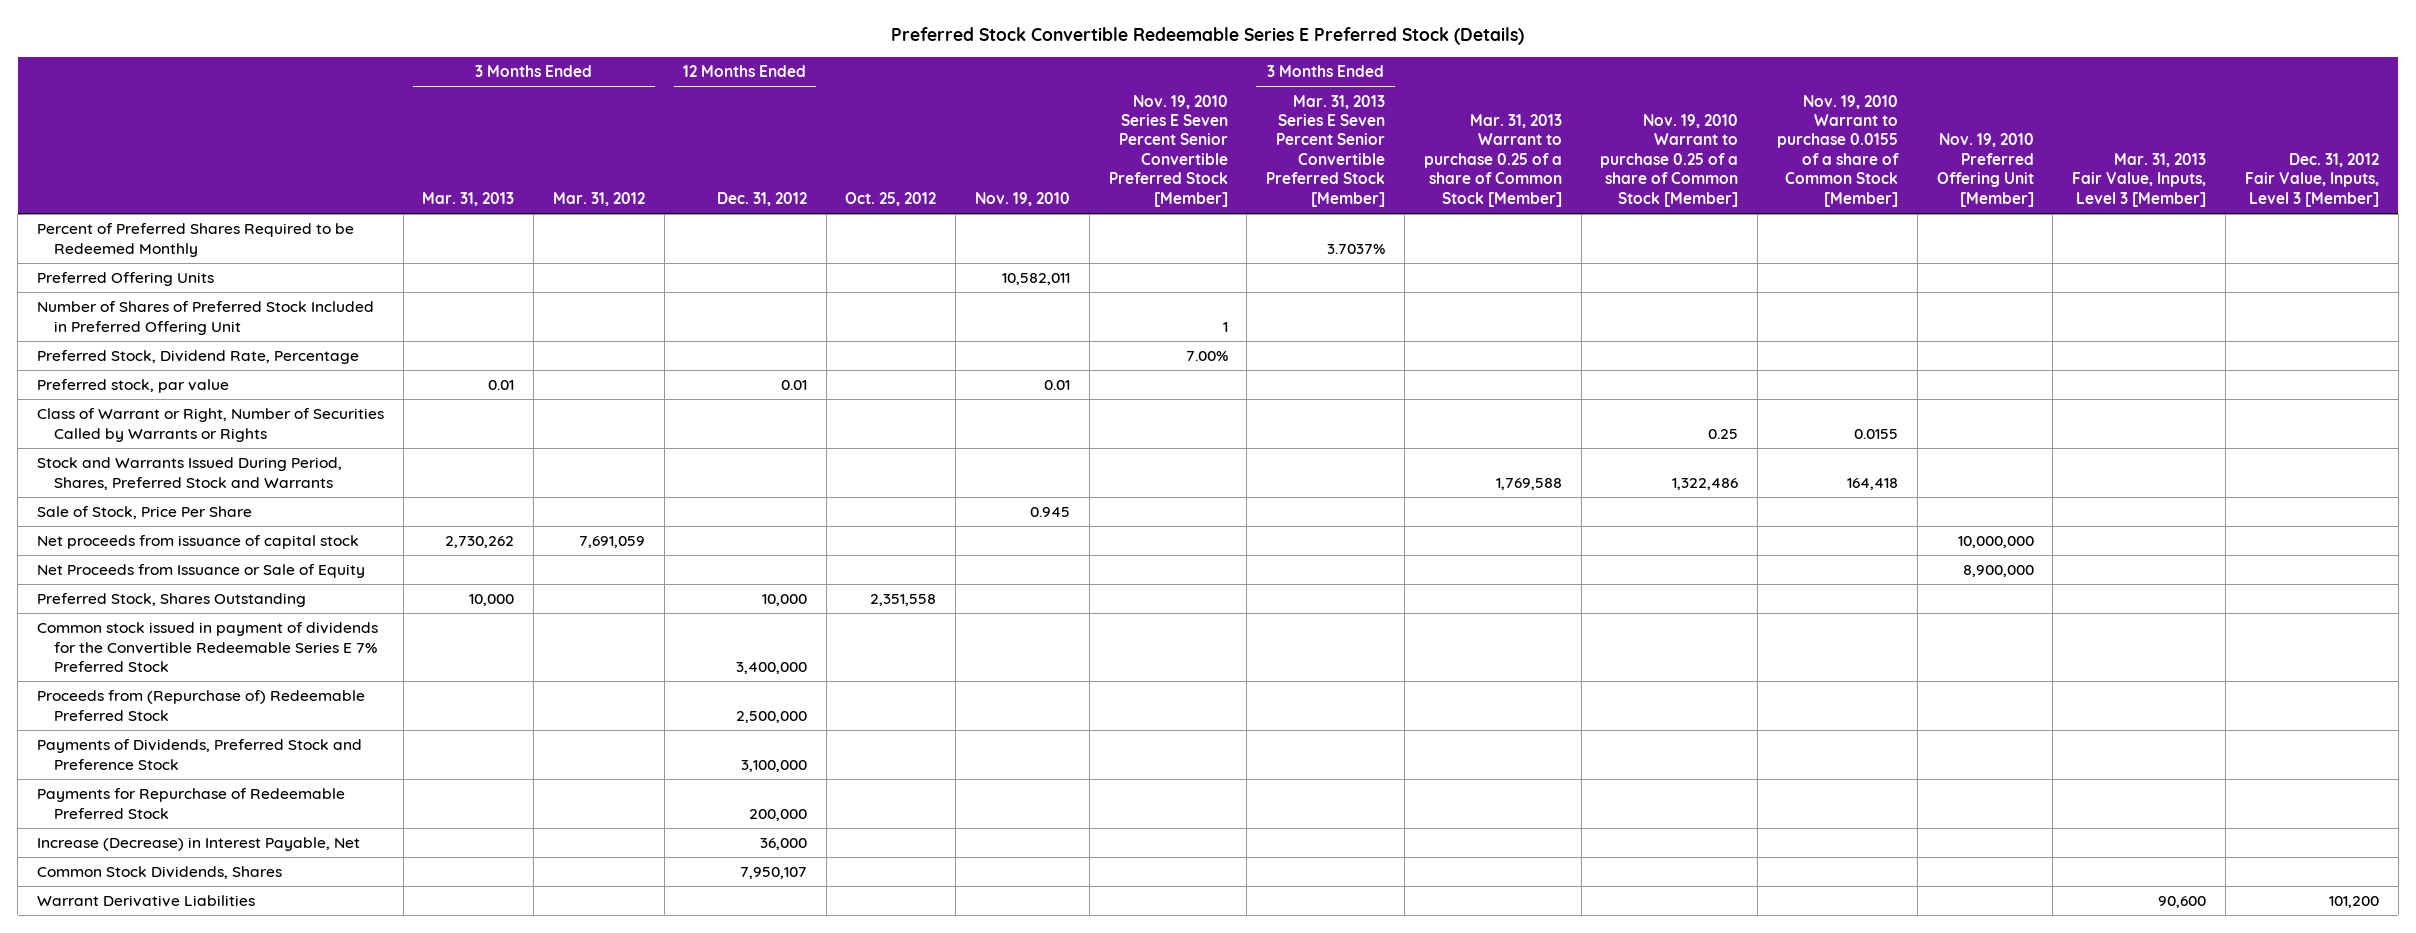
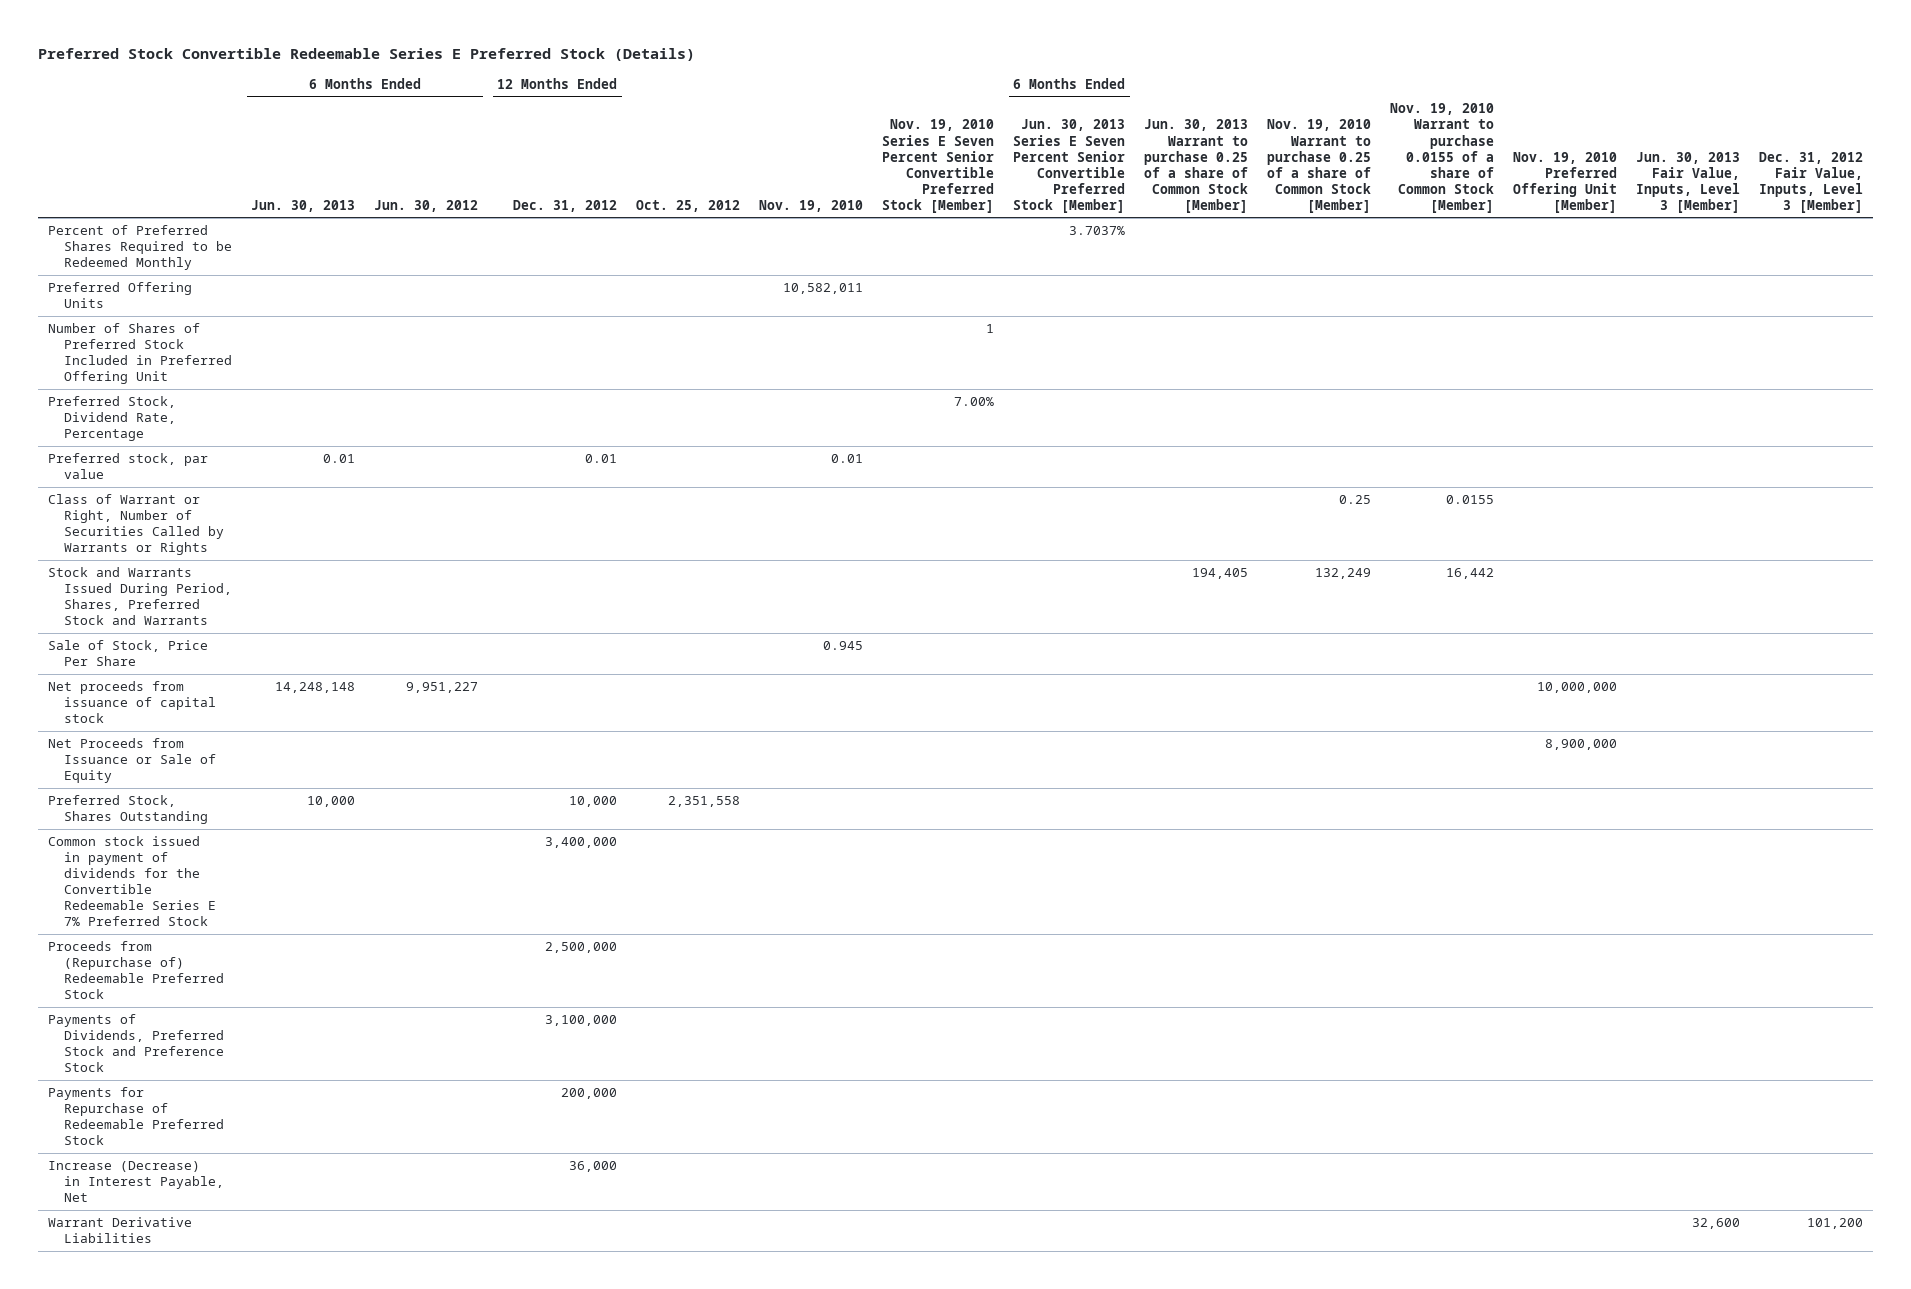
- | 3 Months Ended Mar. 31, 2013 | 3 Months Ended Mar. 31, 2012 | 12 Months Ended Dec. 31, 2012 | Oct. 25, 2012 | Nov. 19, 2010 | Nov. 19, 2010 Series E Seven Percent Senior Convertible Preferred Stock [Member] | 3 Months Ended Mar. 31, 2013 Series E Seven Percent Senior Convertible Preferred Stock [Member] | Mar. 31, 2013 Warrant to purchase 0.25 of a share of Common Stock [Member] | Nov. 19, 2010 Warrant to purchase 0.25 of a share of Common Stock [Member] | Nov. 19, 2010 Warrant to purchase 0.0155 of a share of Common Stock [Member] | Nov. 19, 2010 Preferred Offering Unit [Member] | Mar. 31, 2013 Fair Value, Inputs, Level 3 [Member] | Dec. 31, 2012 Fair Value, Inputs, Level 3 [Member]
+ | 6 Months Ended Jun. 30, 2013 | 6 Months Ended Jun. 30, 2012 | 12 Months Ended Dec. 31, 2012 | Oct. 25, 2012 | Nov. 19, 2010 | Nov. 19, 2010 Series E Seven Percent Senior Convertible Preferred Stock [Member] | 6 Months Ended Jun. 30, 2013 Series E Seven Percent Senior Convertible Preferred Stock [Member] | Jun. 30, 2013 Warrant to purchase 0.25 of a share of Common Stock [Member] | Nov. 19, 2010 Warrant to purchase 0.25 of a share of Common Stock [Member] | Nov. 19, 2010 Warrant to purchase 0.0155 of a share of Common Stock [Member] | Nov. 19, 2010 Preferred Offering Unit [Member] | Jun. 30, 2013 Fair Value, Inputs, Level 3 [Member] | Dec. 31, 2012 Fair Value, Inputs, Level 3 [Member]
- Stock and Warrants Issued During Period, Shares, Preferred Stock and Warrants | | | | | | | | 1,769,588 | 1,322,486 | 164,418 | | |
+ Stock and Warrants Issued During Period, Shares, Preferred Stock and Warrants | | | | | | | | 194,405 | 132,249 | 16,442 | | |
- Common Stock Dividends, Shares | | | 7,950,107 | | | | | | | | | |

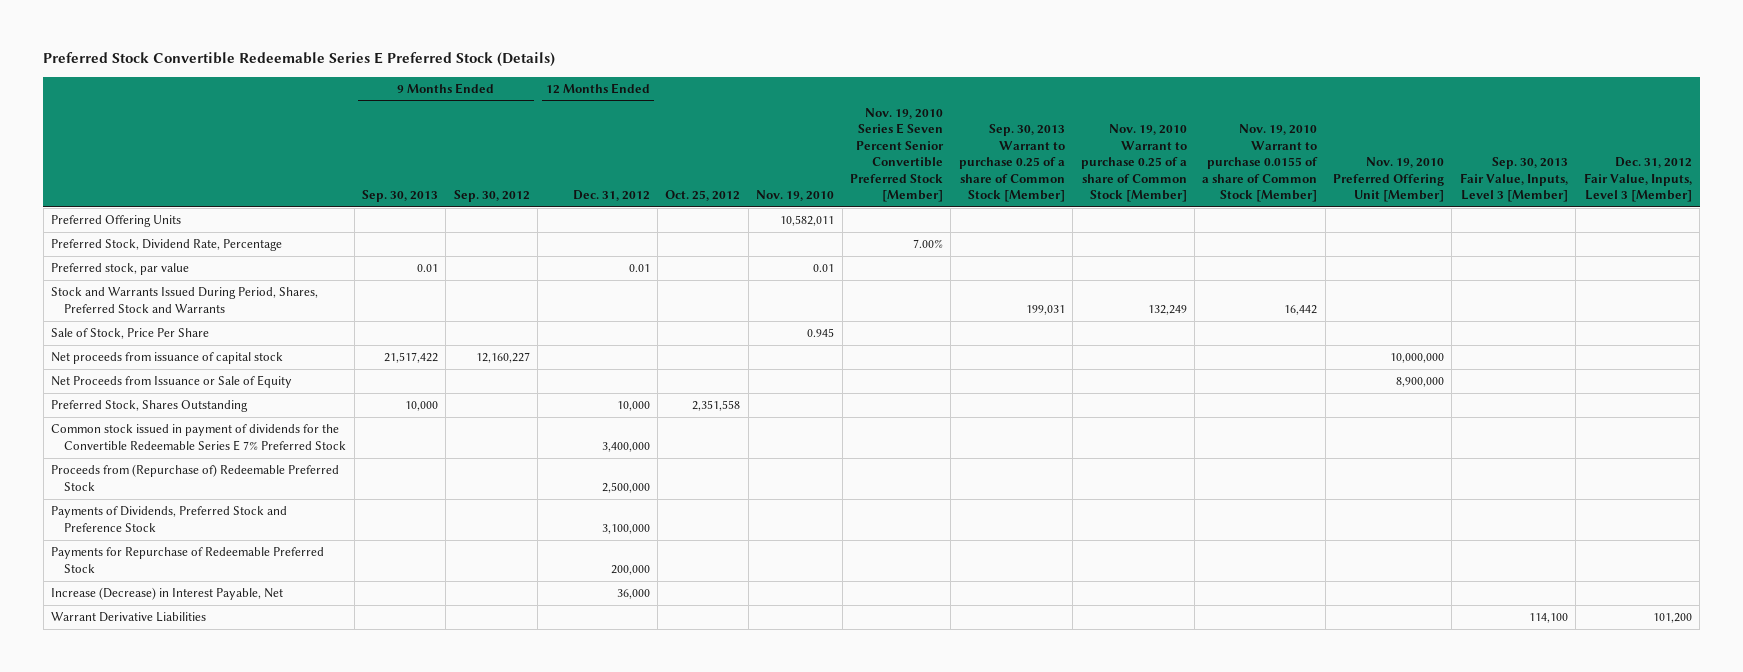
- | 6 Months Ended Jun. 30, 2013 | 6 Months Ended Jun. 30, 2012 | 12 Months Ended Dec. 31, 2012 | Oct. 25, 2012 | Nov. 19, 2010 | Nov. 19, 2010 Series E Seven Percent Senior Convertible Preferred Stock [Member] | 6 Months Ended Jun. 30, 2013 Series E Seven Percent Senior Convertible Preferred Stock [Member] | Jun. 30, 2013 Warrant to purchase 0.25 of a share of Common Stock [Member] | Nov. 19, 2010 Warrant to purchase 0.25 of a share of Common Stock [Member] | Nov. 19, 2010 Warrant to purchase 0.0155 of a share of Common Stock [Member] | Nov. 19, 2010 Preferred Offering Unit [Member] | Jun. 30, 2013 Fair Value, Inputs, Level 3 [Member] | Dec. 31, 2012 Fair Value, Inputs, Level 3 [Member]
+ | 9 Months Ended Sep. 30, 2013 | 9 Months Ended Sep. 30, 2012 | 12 Months Ended Dec. 31, 2012 | Oct. 25, 2012 | Nov. 19, 2010 | Nov. 19, 2010 Series E Seven Percent Senior Convertible Preferred Stock [Member] | Sep. 30, 2013 Warrant to purchase 0.25 of a share of Common Stock [Member] | Nov. 19, 2010 Warrant to purchase 0.25 of a share of Common Stock [Member] | Nov. 19, 2010 Warrant to purchase 0.0155 of a share of Common Stock [Member] | Nov. 19, 2010 Preferred Offering Unit [Member] | Sep. 30, 2013 Fair Value, Inputs, Level 3 [Member] | Dec. 31, 2012 Fair Value, Inputs, Level 3 [Member]
- Percent of Preferred Shares Required to be Redeemed Monthly | | | | | | | 3.7037% | | | | | |
- Number of Shares of Preferred Stock Included in Preferred Offering Unit | | | | | | 1 | | | | | | |
- Class of Warrant or Right, Number of Securities Called by Warrants or Rights | | | | | | | | | 0.25 | 0.0155 | | |

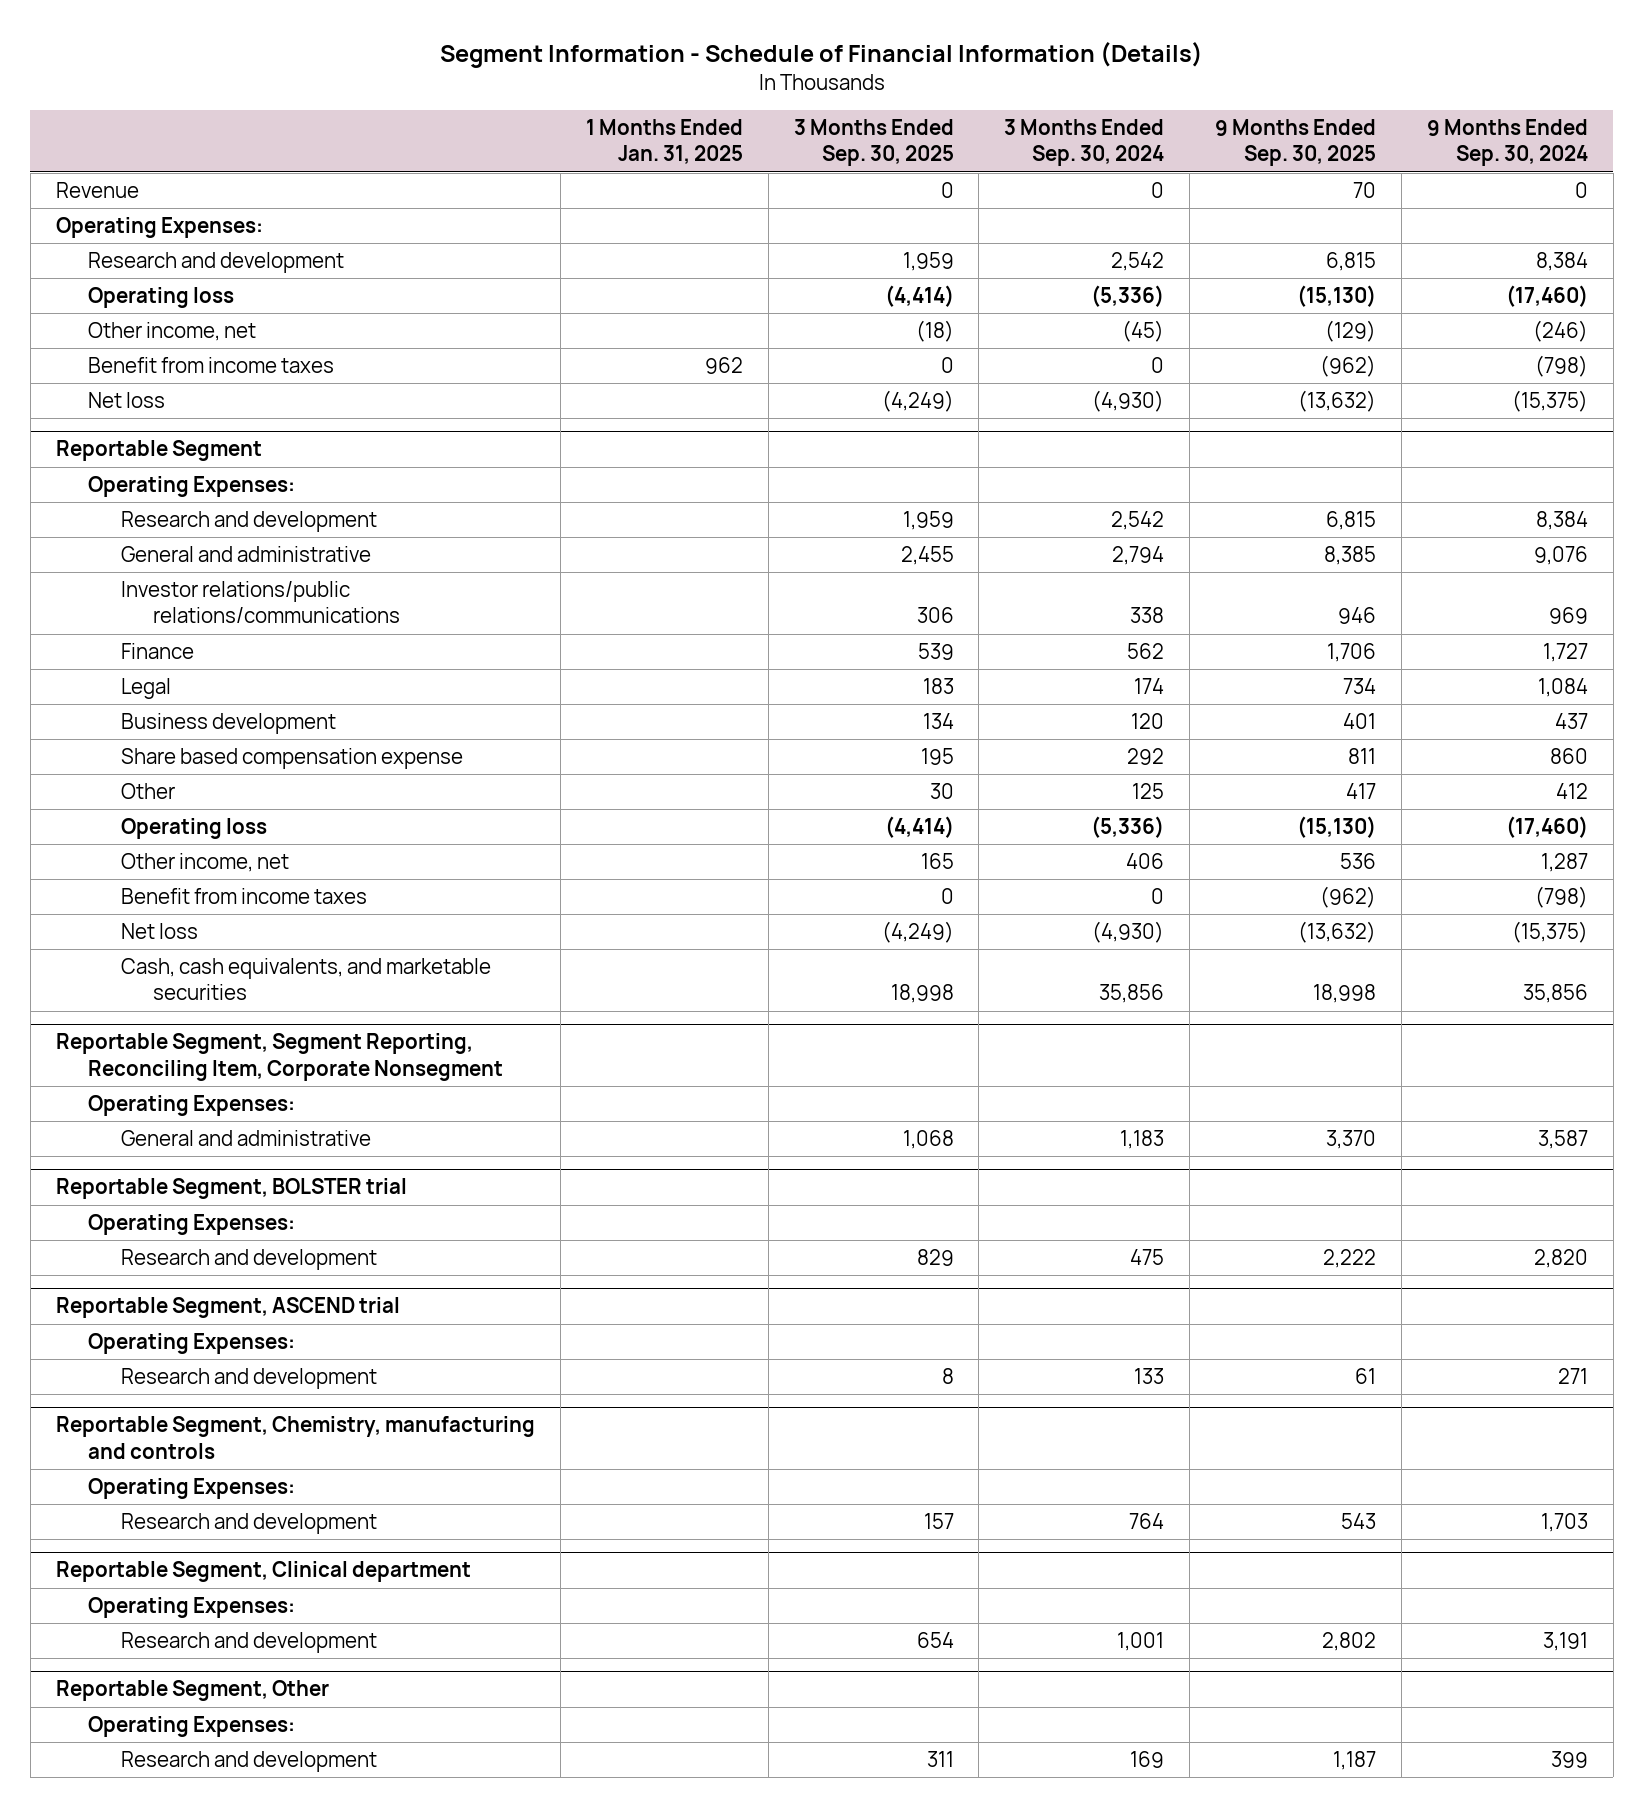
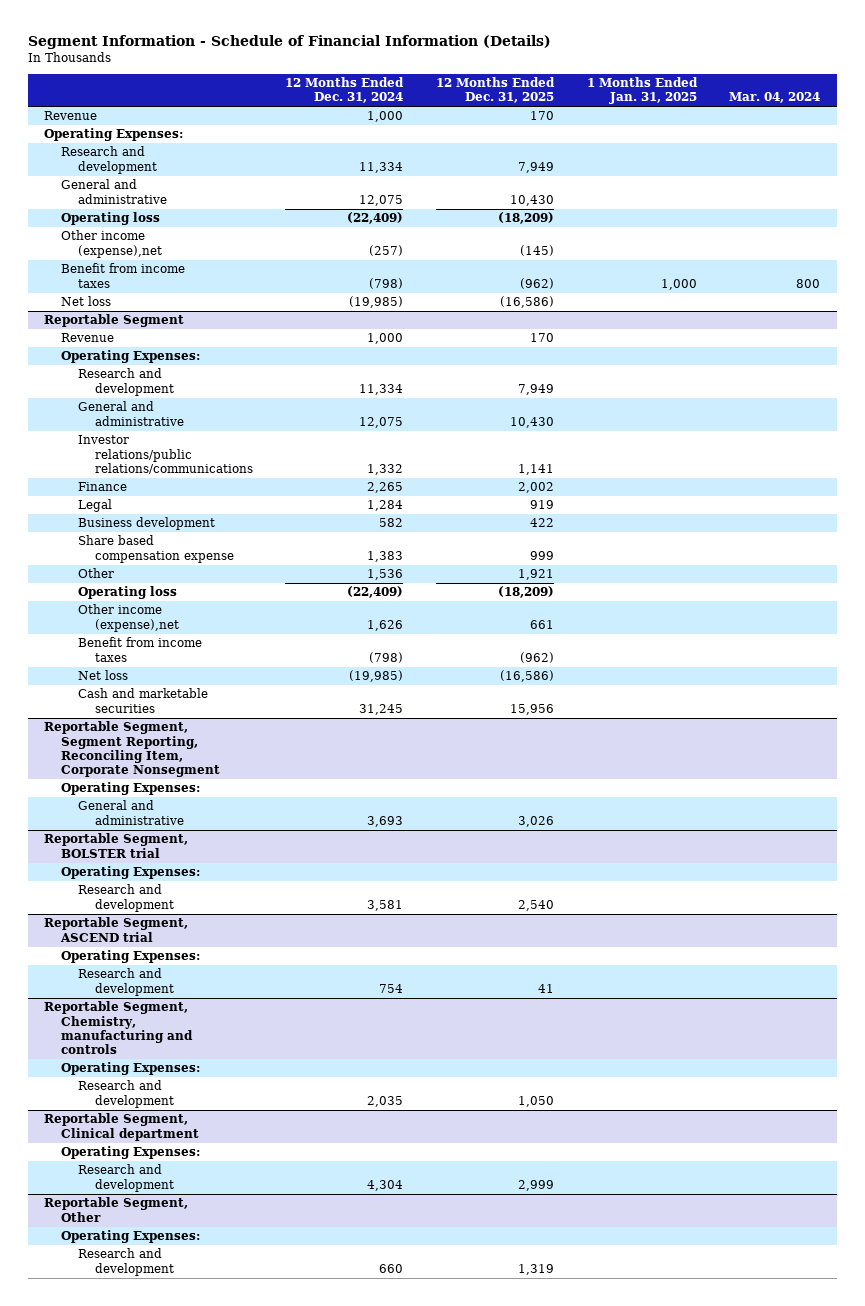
- | 1 Months Ended Jan. 31, 2025 | 3 Months Ended Sep. 30, 2025 | 3 Months Ended Sep. 30, 2024 | 9 Months Ended Sep. 30, 2025 | 9 Months Ended Sep. 30, 2024
+ | 12 Months Ended Dec. 31, 2024 | 12 Months Ended Dec. 31, 2025 | 1 Months Ended Jan. 31, 2025 | Mar. 04, 2024
+ General and administrative | 12,075 | 10,430 | |
- Other income, net | | (18) | (45) | (129) | (246)
- Benefit from income taxes | 962 | 0 | 0 | (962) | (798)
+ Other income (expense),net | (257) | (145) | |
+ Benefit from income taxes | (798) | (962) | 1,000 | 800
@ Reportable Segment
+ Revenue | 1,000 | 170 | |
- Other income, net | | 165 | 406 | 536 | 1,287
+ Other income (expense),net | 1,626 | 661 | |
- Cash, cash equivalents, and marketable securities | | 18,998 | 35,856 | 18,998 | 35,856
+ Cash and marketable securities | 31,245 | 15,956 | |

